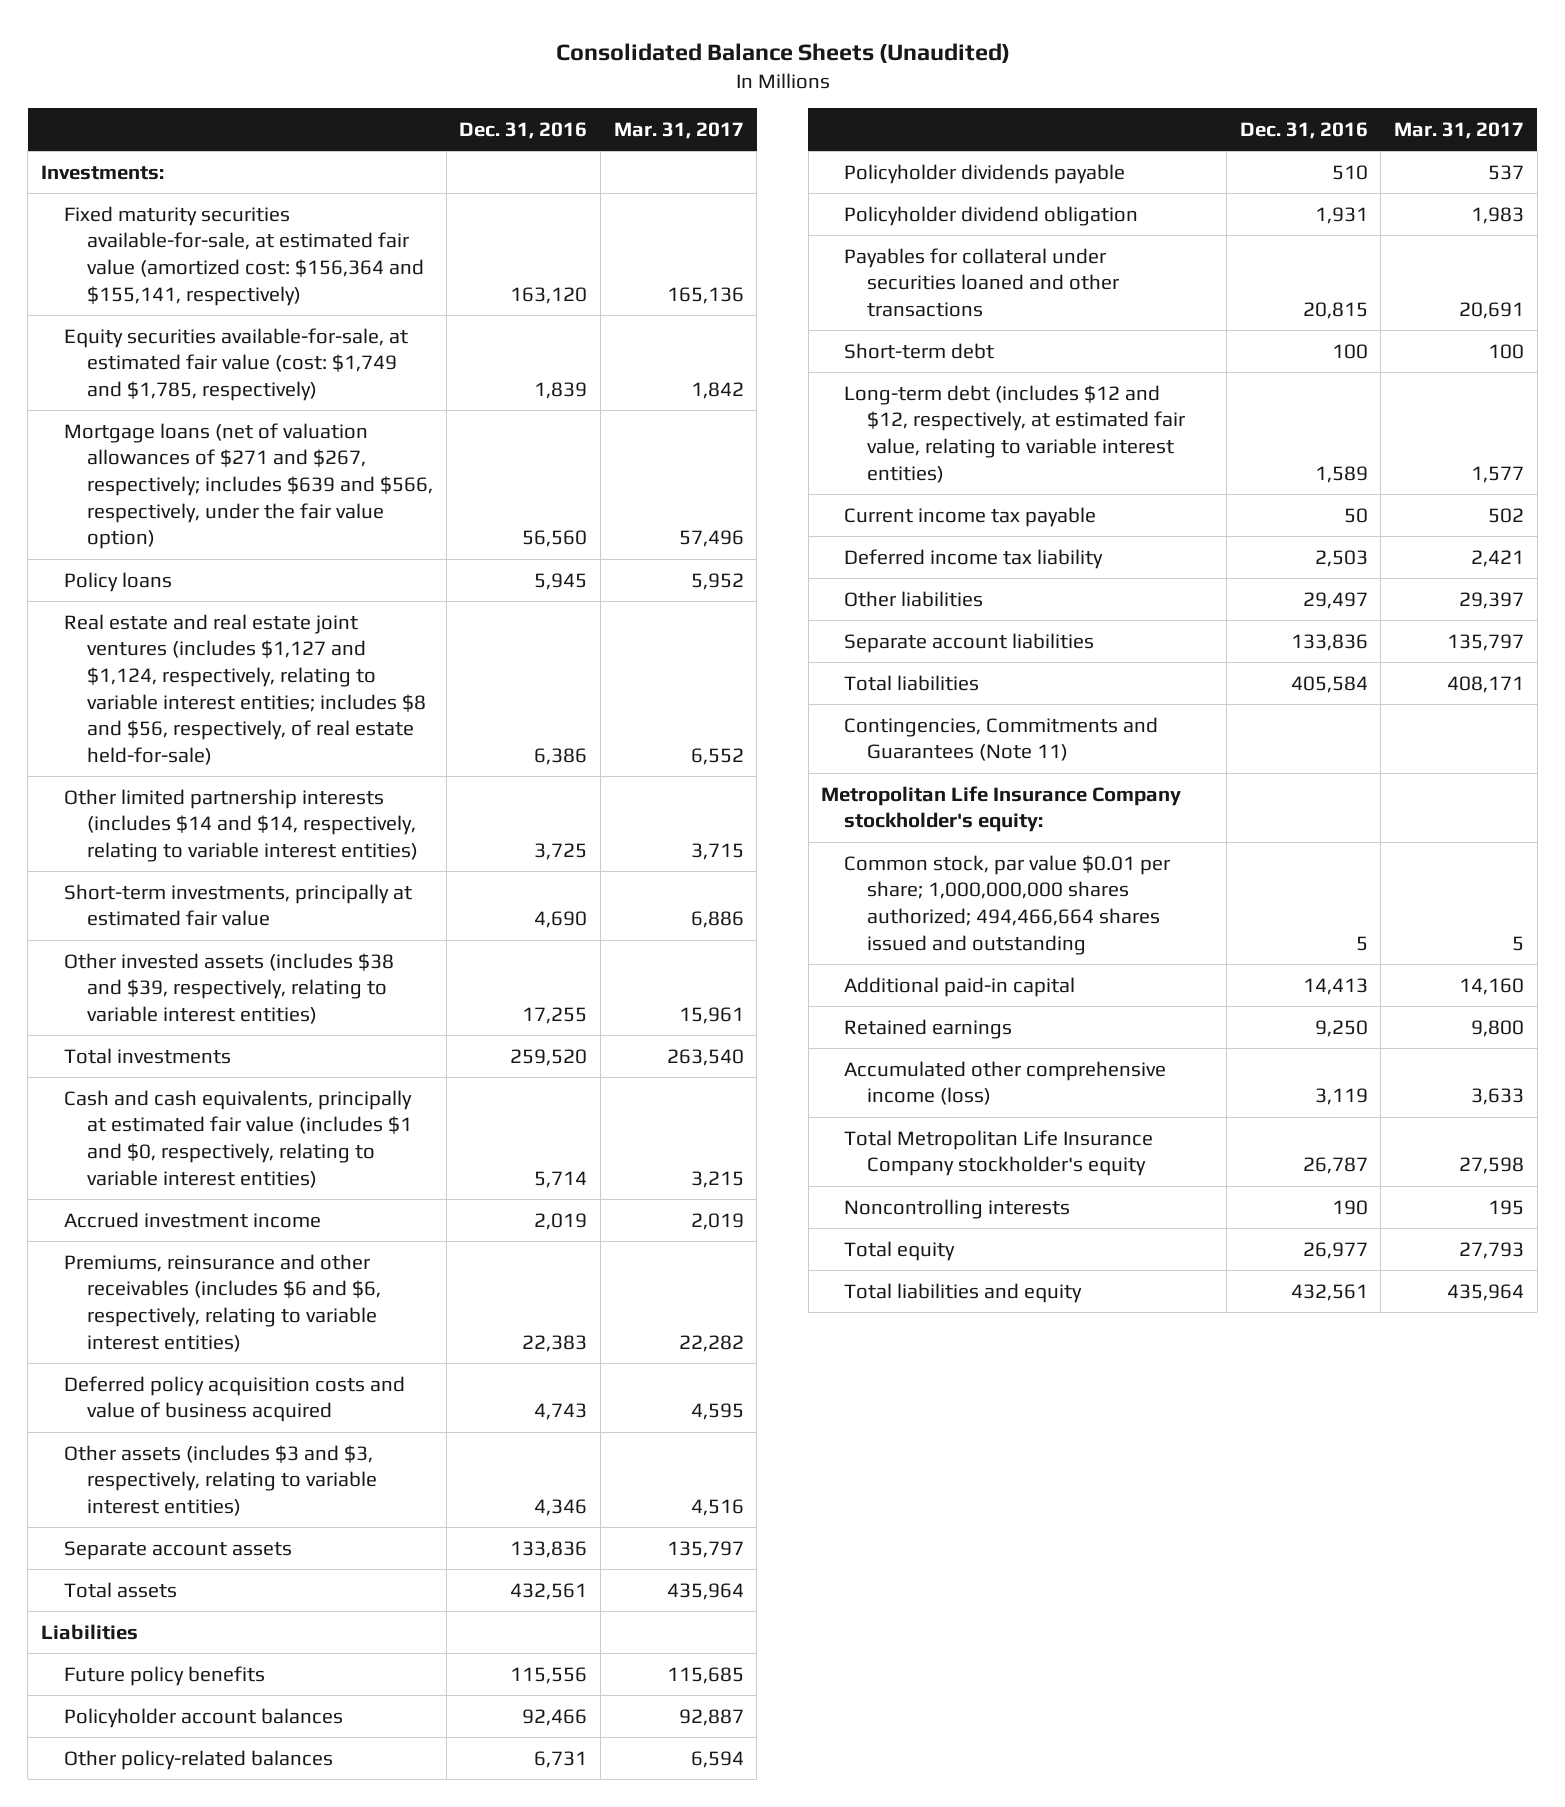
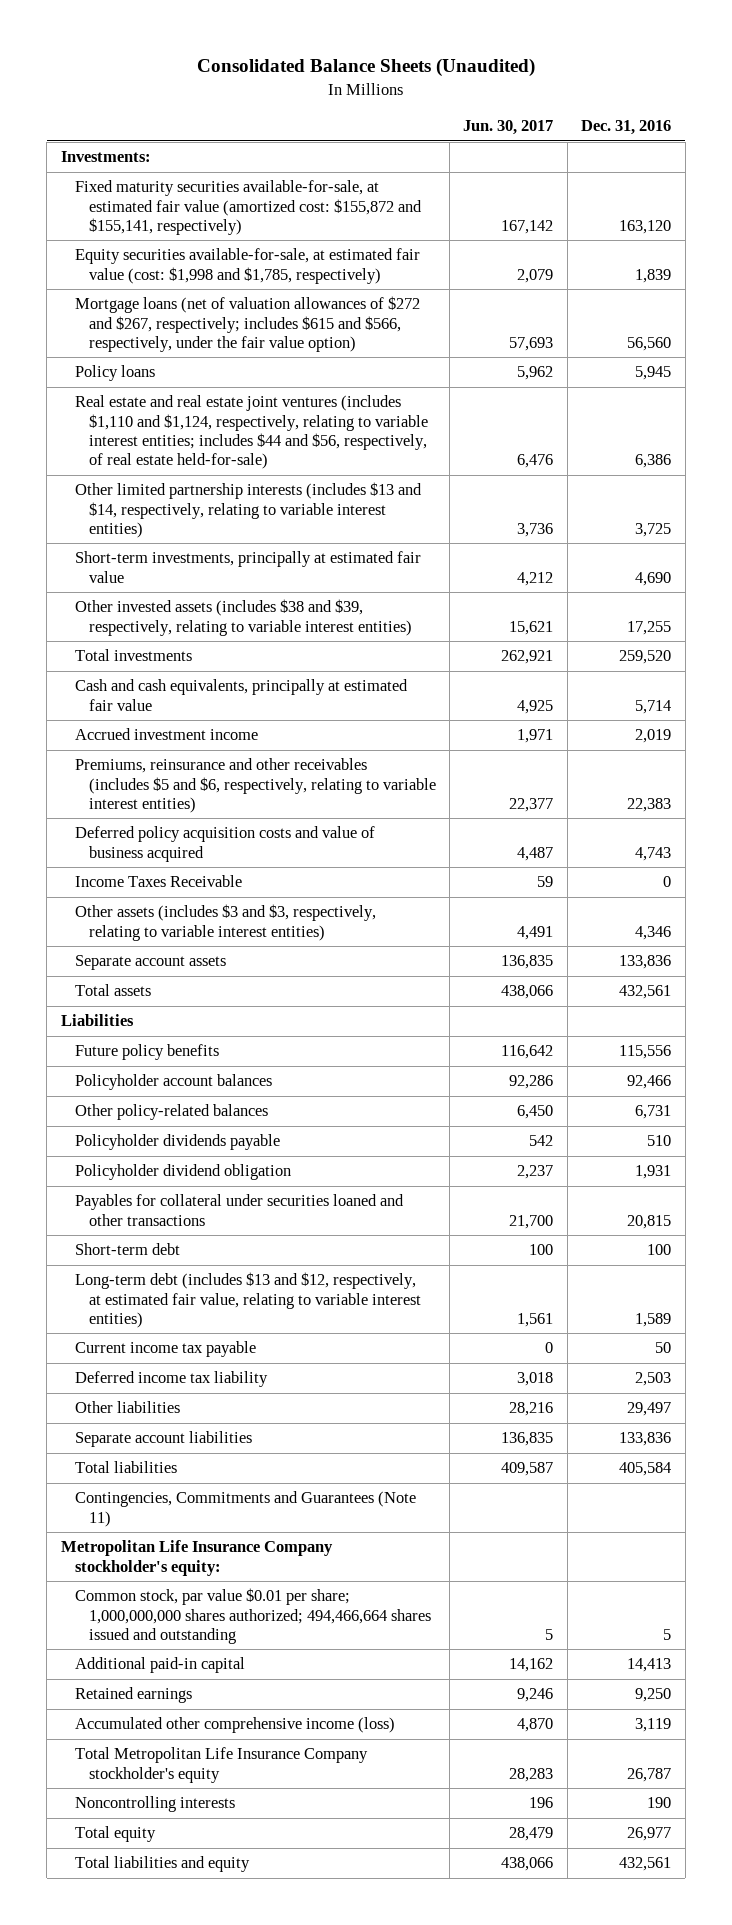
- | Dec. 31, 2016 | Mar. 31, 2017
+ | Jun. 30, 2017 | Dec. 31, 2016
- Fixed maturity securities available-for-sale, at estimated fair value (amortized cost: $156,364 and $155,141, respectively) | 163,120 | 165,136
- Equity securities available-for-sale, at estimated fair value (cost: $1,749 and $1,785, respectively) | 1,839 | 1,842
- Mortgage loans (net of valuation allowances of $271 and $267, respectively; includes $639 and $566, respectively, under the fair value option) | 56,560 | 57,496
+ Fixed maturity securities available-for-sale, at estimated fair value (amortized cost: $155,872 and $155,141, respectively) | 167,142 | 163,120
+ Equity securities available-for-sale, at estimated fair value (cost: $1,998 and $1,785, respectively) | 2,079 | 1,839
+ Mortgage loans (net of valuation allowances of $272 and $267, respectively; includes $615 and $566, respectively, under the fair value option) | 57,693 | 56,560
- Real estate and real estate joint ventures (includes $1,127 and $1,124, respectively, relating to variable interest entities; includes $8 and $56, respectively, of real estate held-for-sale) | 6,386 | 6,552
- Other limited partnership interests (includes $14 and $14, respectively, relating to variable interest entities) | 3,725 | 3,715
+ Real estate and real estate joint ventures (includes $1,110 and $1,124, respectively, relating to variable interest entities; includes $44 and $56, respectively, of real estate held-for-sale) | 6,476 | 6,386
+ Other limited partnership interests (includes $13 and $14, respectively, relating to variable interest entities) | 3,736 | 3,725
- Cash and cash equivalents, principally at estimated fair value (includes $1 and $0, respectively, relating to variable interest entities) | 5,714 | 3,215
+ Cash and cash equivalents, principally at estimated fair value | 4,925 | 5,714
- Premiums, reinsurance and other receivables (includes $6 and $6, respectively, relating to variable interest entities) | 22,383 | 22,282
+ Premiums, reinsurance and other receivables (includes $5 and $6, respectively, relating to variable interest entities) | 22,377 | 22,383
+ Income Taxes Receivable | 59 | 0
- Long-term debt (includes $12 and $12, respectively, at estimated fair value, relating to variable interest entities) | 1,589 | 1,577
+ Long-term debt (includes $13 and $12, respectively, at estimated fair value, relating to variable interest entities) | 1,561 | 1,589

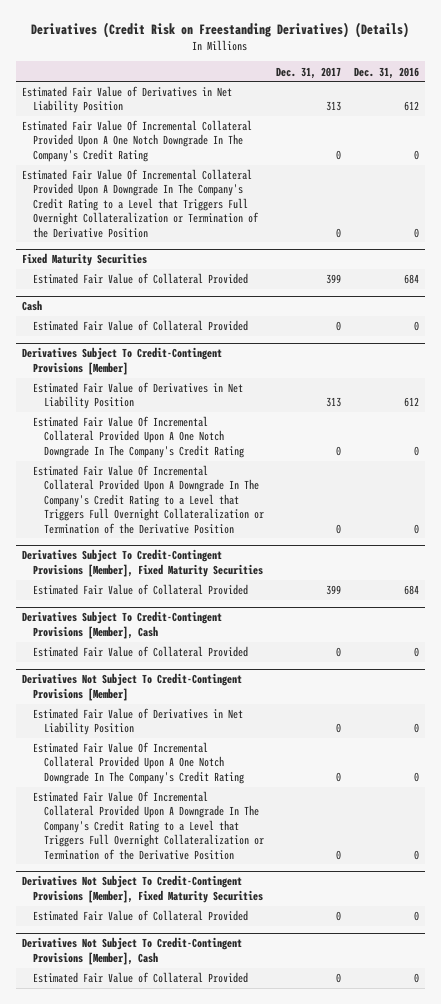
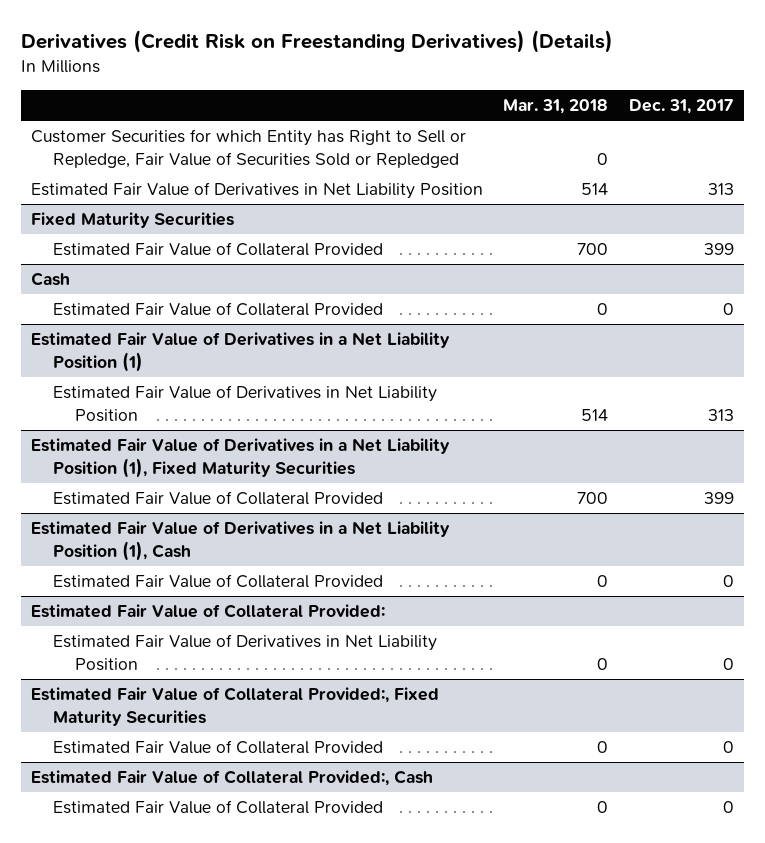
- | Dec. 31, 2017 | Dec. 31, 2016
+ | Mar. 31, 2018 | Dec. 31, 2017
+ Customer Securities for which Entity has Right to Sell or Repledge, Fair Value of Securities Sold or Repledged | 0 |
- Estimated Fair Value Of Incremental Collateral Provided Upon A One Notch Downgrade In The Company's Credit Rating | 0 | 0
- Estimated Fair Value Of Incremental Collateral Provided Upon A Downgrade In The Company's Credit Rating to a Level that Triggers Full Overnight Collateralization or Termination of the Derivative Position | 0 | 0
- Derivatives Subject To Credit-Contingent Provisions [Member]
+ Estimated Fair Value of Derivatives in a Net Liability Position (1)
- Estimated Fair Value Of Incremental Collateral Provided Upon A One Notch Downgrade In The Company's Credit Rating | 0 | 0
- Estimated Fair Value Of Incremental Collateral Provided Upon A Downgrade In The Company's Credit Rating to a Level that Triggers Full Overnight Collateralization or Termination of the Derivative Position | 0 | 0
- Derivatives Subject To Credit-Contingent Provisions [Member], Fixed Maturity Securities
+ Estimated Fair Value of Derivatives in a Net Liability Position (1), Fixed Maturity Securities
- Derivatives Subject To Credit-Contingent Provisions [Member], Cash
+ Estimated Fair Value of Derivatives in a Net Liability Position (1), Cash
- Derivatives Not Subject To Credit-Contingent Provisions [Member]
+ Estimated Fair Value of Collateral Provided:
- Estimated Fair Value Of Incremental Collateral Provided Upon A One Notch Downgrade In The Company's Credit Rating | 0 | 0
- Estimated Fair Value Of Incremental Collateral Provided Upon A Downgrade In The Company's Credit Rating to a Level that Triggers Full Overnight Collateralization or Termination of the Derivative Position | 0 | 0
- Derivatives Not Subject To Credit-Contingent Provisions [Member], Fixed Maturity Securities
+ Estimated Fair Value of Collateral Provided:, Fixed Maturity Securities
- Derivatives Not Subject To Credit-Contingent Provisions [Member], Cash
+ Estimated Fair Value of Collateral Provided:, Cash

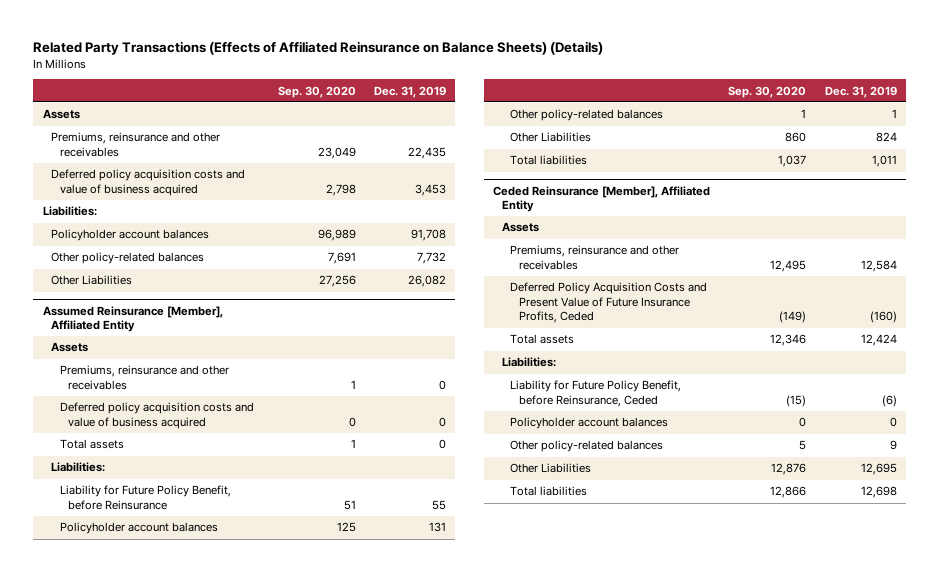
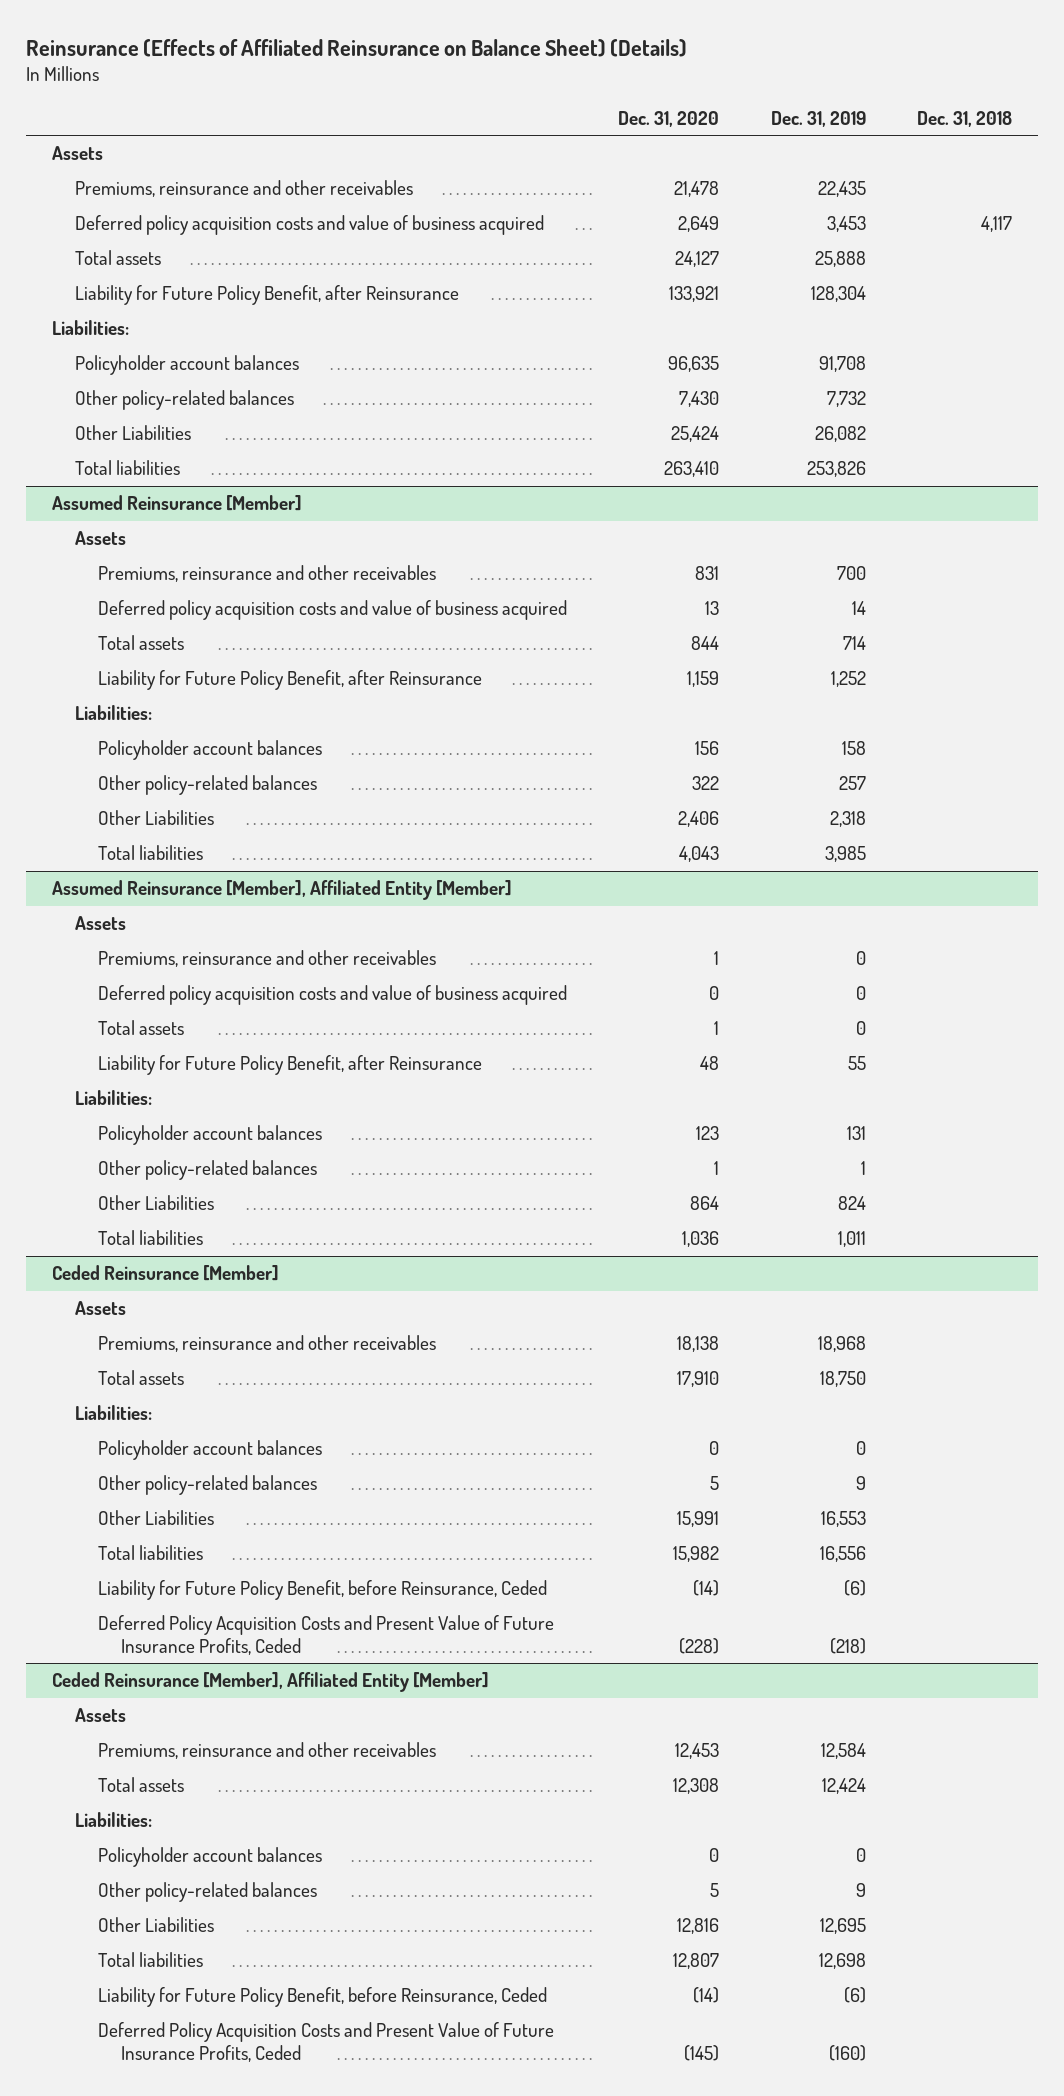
- Related Party Transactions (Effects of Affiliated Reinsurance on Balance Sheets) (Details)
+ Reinsurance (Effects of Affiliated Reinsurance on Balance Sheet) (Details)
- | Sep. 30, 2020 | Dec. 31, 2019
+ | Dec. 31, 2020 | Dec. 31, 2019 | Dec. 31, 2018
+ Total assets | 24,127 | 25,888 |
+ Liability for Future Policy Benefit, after Reinsurance | 133,921 | 128,304 |
- Assumed Reinsurance [Member], Affiliated Entity
+ Total liabilities | 263,410 | 253,826 |
+ Assumed Reinsurance [Member]
+ Premiums, reinsurance and other receivables | 831 | 700 |
+ Deferred policy acquisition costs and value of business acquired | 13 | 14 |
+ Total assets | 844 | 714 |
+ Liability for Future Policy Benefit, after Reinsurance | 1,159 | 1,252 |
+ Liabilities:
+ Policyholder account balances | 156 | 158 |
+ Other policy-related balances | 322 | 257 |
+ Other Liabilities | 2,406 | 2,318 |
+ Total liabilities | 4,043 | 3,985 |
+ Assumed Reinsurance [Member], Affiliated Entity [Member]
+ Assets
+ Liability for Future Policy Benefit, after Reinsurance | 48 | 55 |
- Liability for Future Policy Benefit, before Reinsurance | 51 | 55
- Ceded Reinsurance [Member], Affiliated Entity
+ Ceded Reinsurance [Member]
+ Premiums, reinsurance and other receivables | 18,138 | 18,968 |
+ Total assets | 17,910 | 18,750 |
+ Liabilities:
+ Policyholder account balances | 0 | 0 |
+ Other policy-related balances | 5 | 9 |
+ Other Liabilities | 15,991 | 16,553 |
+ Total liabilities | 15,982 | 16,556 |
+ Liability for Future Policy Benefit, before Reinsurance, Ceded | (14) | (6) |
+ Deferred Policy Acquisition Costs and Present Value of Future Insurance Profits, Ceded | (228) | (218) |
+ Ceded Reinsurance [Member], Affiliated Entity [Member]
+ Assets
- Deferred Policy Acquisition Costs and Present Value of Future Insurance Profits, Ceded | (149) | (160)
- Liability for Future Policy Benefit, before Reinsurance, Ceded | (15) | (6)
+ Liability for Future Policy Benefit, before Reinsurance, Ceded | (14) | (6) |
+ Deferred Policy Acquisition Costs and Present Value of Future Insurance Profits, Ceded | (145) | (160) |

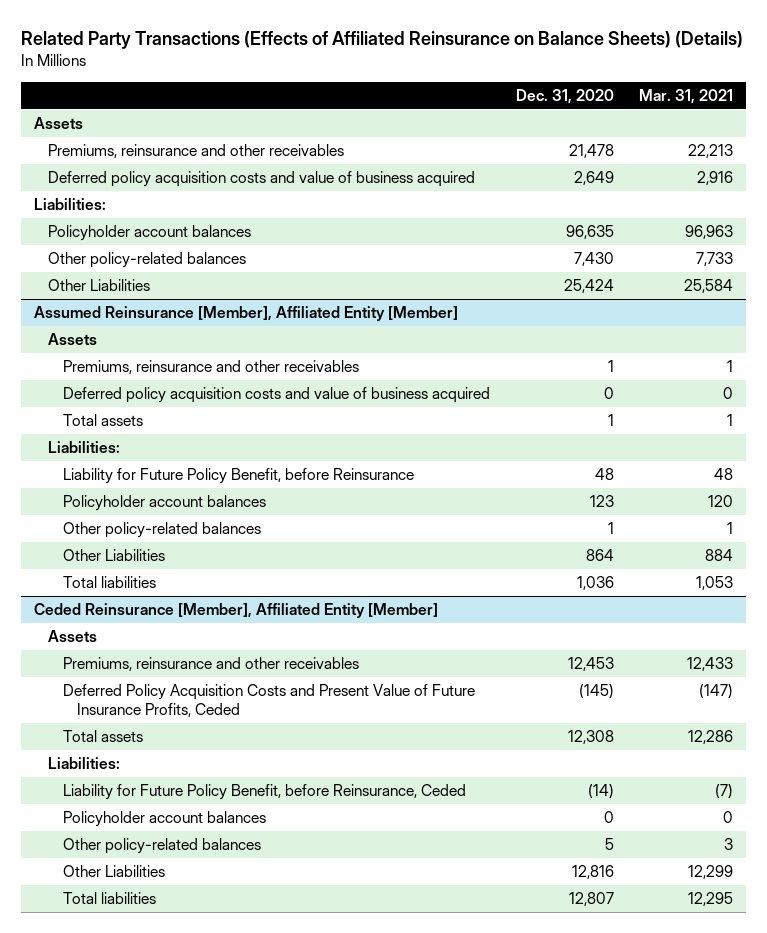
- Reinsurance (Effects of Affiliated Reinsurance on Balance Sheet) (Details)
+ Related Party Transactions (Effects of Affiliated Reinsurance on Balance Sheets) (Details)
- | Dec. 31, 2020 | Dec. 31, 2019 | Dec. 31, 2018
+ | Dec. 31, 2020 | Mar. 31, 2021
- Total assets | 24,127 | 25,888 |
- Liability for Future Policy Benefit, after Reinsurance | 133,921 | 128,304 |
- Total liabilities | 263,410 | 253,826 |
- Assumed Reinsurance [Member]
- Assets
- Premiums, reinsurance and other receivables | 831 | 700 |
- Deferred policy acquisition costs and value of business acquired | 13 | 14 |
- Total assets | 844 | 714 |
- Liability for Future Policy Benefit, after Reinsurance | 1,159 | 1,252 |
- Liabilities:
- Policyholder account balances | 156 | 158 |
- Other policy-related balances | 322 | 257 |
- Other Liabilities | 2,406 | 2,318 |
- Total liabilities | 4,043 | 3,985 |
@ Assumed Reinsurance [Member], Affiliated Entity [Member]
- Liability for Future Policy Benefit, after Reinsurance | 48 | 55 |
+ Liability for Future Policy Benefit, before Reinsurance | 48 | 48
- Ceded Reinsurance [Member]
- Assets
- Premiums, reinsurance and other receivables | 18,138 | 18,968 |
- Total assets | 17,910 | 18,750 |
- Liabilities:
- Policyholder account balances | 0 | 0 |
- Other policy-related balances | 5 | 9 |
- Other Liabilities | 15,991 | 16,553 |
- Total liabilities | 15,982 | 16,556 |
- Liability for Future Policy Benefit, before Reinsurance, Ceded | (14) | (6) |
- Deferred Policy Acquisition Costs and Present Value of Future Insurance Profits, Ceded | (228) | (218) |
@ Ceded Reinsurance [Member], Affiliated Entity [Member]
moved up: Deferred Policy Acquisition Costs and Present Value of Future Insurance Profits, Ceded | (145) | (147)
moved up: Liability for Future Policy Benefit, before Reinsurance, Ceded | (14) | (7)

